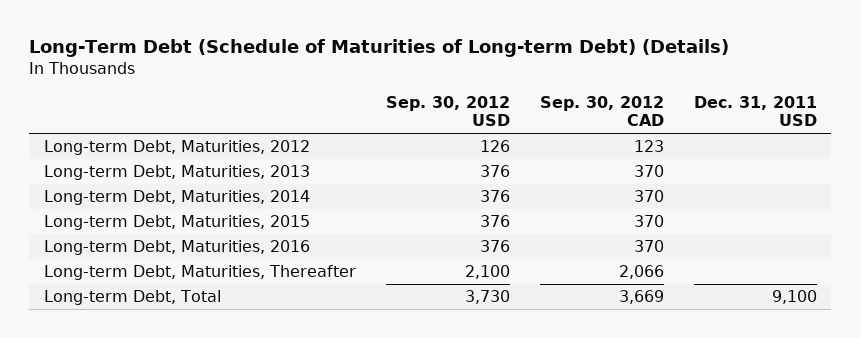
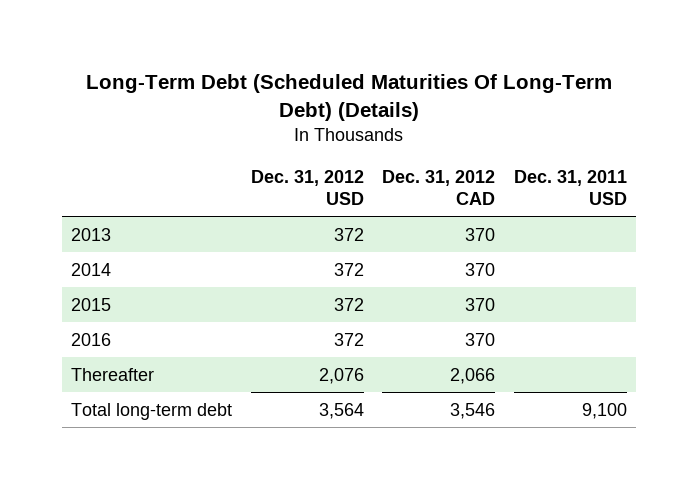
- Long-Term Debt (Schedule of Maturities of Long-term Debt) (Details)
+ Long-Term Debt (Scheduled Maturities Of Long-Term Debt) (Details)
- | Sep. 30, 2012 USD | Sep. 30, 2012 CAD | Dec. 31, 2011 USD
+ | Dec. 31, 2012 USD | Dec. 31, 2012 CAD | Dec. 31, 2011 USD
- Long-term Debt, Maturities, 2012 | 126 | 123 |
- Long-term Debt, Maturities, 2013 | 376 | 370 |
- Long-term Debt, Maturities, 2014 | 376 | 370 |
- Long-term Debt, Maturities, 2015 | 376 | 370 |
- Long-term Debt, Maturities, 2016 | 376 | 370 |
- Long-term Debt, Maturities, Thereafter | 2,100 | 2,066 |
- Long-term Debt, Total | 3,730 | 3,669 | 9,100
+ 2013 | 372 | 370 |
+ 2014 | 372 | 370 |
+ 2015 | 372 | 370 |
+ 2016 | 372 | 370 |
+ Thereafter | 2,076 | 2,066 |
+ Total long-term debt | 3,564 | 3,546 | 9,100

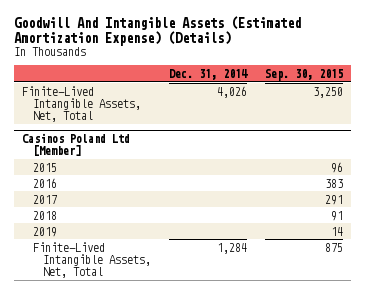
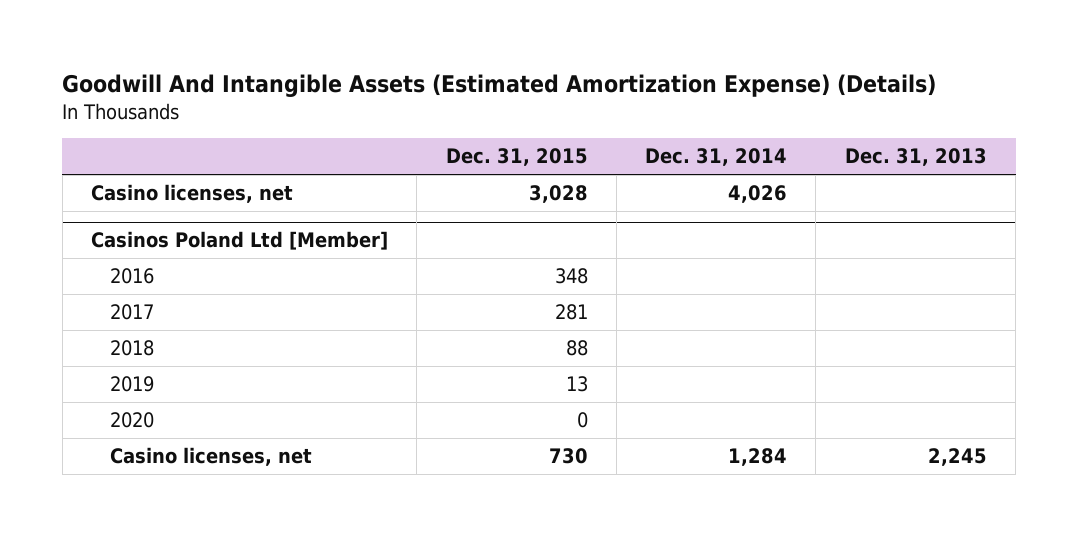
- | Dec. 31, 2014 | Sep. 30, 2015
+ | Dec. 31, 2015 | Dec. 31, 2014 | Dec. 31, 2013
- Finite-Lived Intangible Assets, Net, Total | 4,026 | 3,250
+ Casino licenses, net | 3,028 | 4,026 |
@ Casinos Poland Ltd [Member]
- 2015 | | 96
- Finite-Lived Intangible Assets, Net, Total | 1,284 | 875
+ 2020 | 0 | |
+ Casino licenses, net | 730 | 1,284 | 2,245

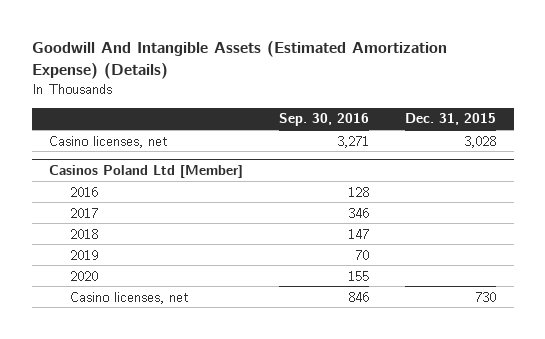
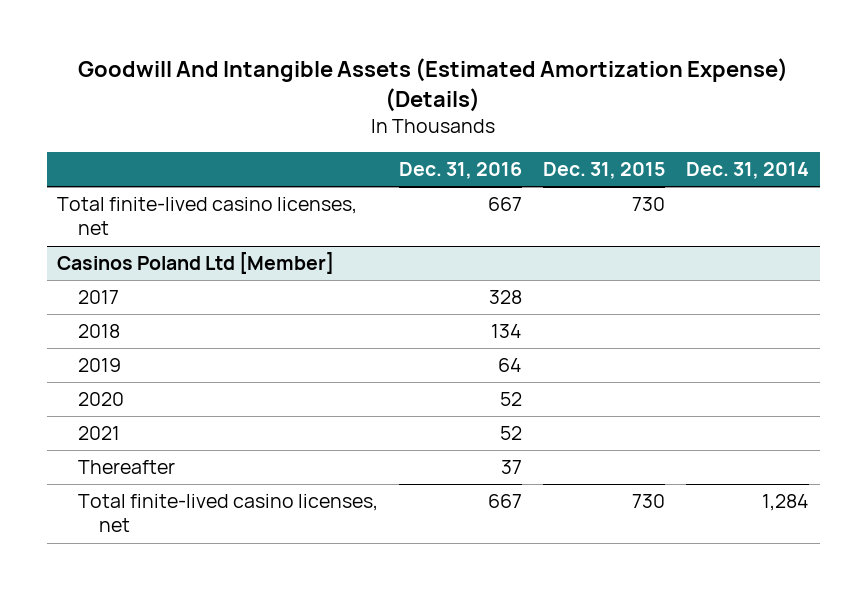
- | Sep. 30, 2016 | Dec. 31, 2015
+ | Dec. 31, 2016 | Dec. 31, 2015 | Dec. 31, 2014
- Casino licenses, net | 3,271 | 3,028
+ Total finite-lived casino licenses, net | 667 | 730 |
@ Casinos Poland Ltd [Member]
- 2016 | 128 |
- Casino licenses, net | 846 | 730
+ 2021 | 52 | |
+ Thereafter | 37 | |
+ Total finite-lived casino licenses, net | 667 | 730 | 1,284

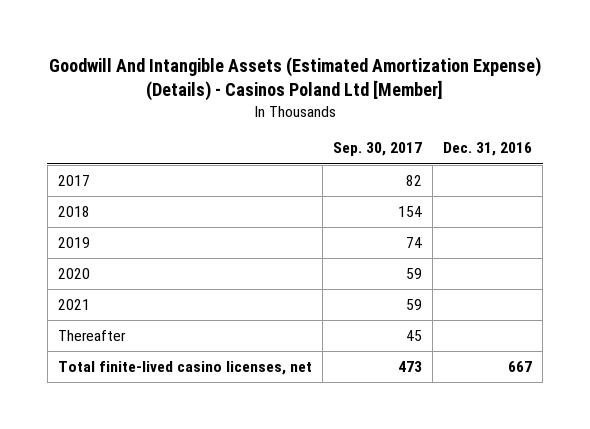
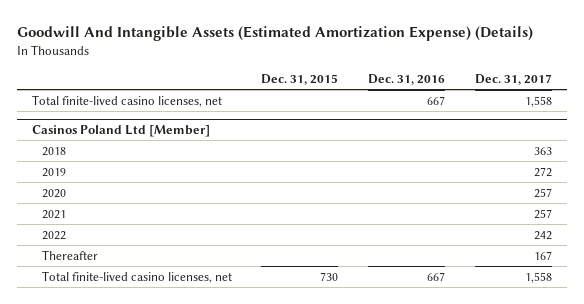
- Goodwill And Intangible Assets (Estimated Amortization Expense) (Details) - Casinos Poland Ltd [Member]
+ Goodwill And Intangible Assets (Estimated Amortization Expense) (Details)
- | Sep. 30, 2017 | Dec. 31, 2016
+ | Dec. 31, 2015 | Dec. 31, 2016 | Dec. 31, 2017
- 2017 | 82 |
- 2018 | 154 |
- 2019 | 74 |
- 2020 | 59 |
- 2021 | 59 |
- Thereafter | 45 |
+ Casinos Poland Ltd [Member]
+ 2018 | | | 363
+ 2019 | | | 272
+ 2020 | | | 257
+ 2021 | | | 257
+ 2022 | | | 242
+ Thereafter | | | 167
+ Total finite-lived casino licenses, net | 730 | 667 | 1,558

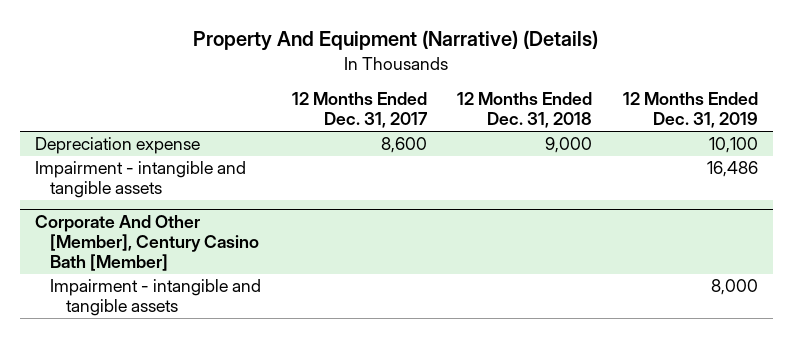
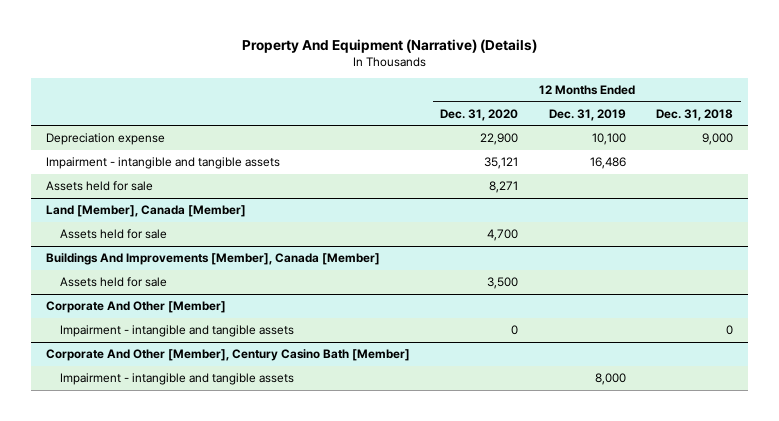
- | 12 Months Ended Dec. 31, 2017 | 12 Months Ended Dec. 31, 2018 | 12 Months Ended Dec. 31, 2019
+ | 12 Months Ended Dec. 31, 2020 | 12 Months Ended Dec. 31, 2019 | 12 Months Ended Dec. 31, 2018
+ Assets held for sale | 8,271 | |
+ Land [Member], Canada [Member]
+ Assets held for sale | 4,700 | |
+ Buildings And Improvements [Member], Canada [Member]
+ Assets held for sale | 3,500 | |
+ Corporate And Other [Member]
+ Impairment - intangible and tangible assets | 0 | | 0

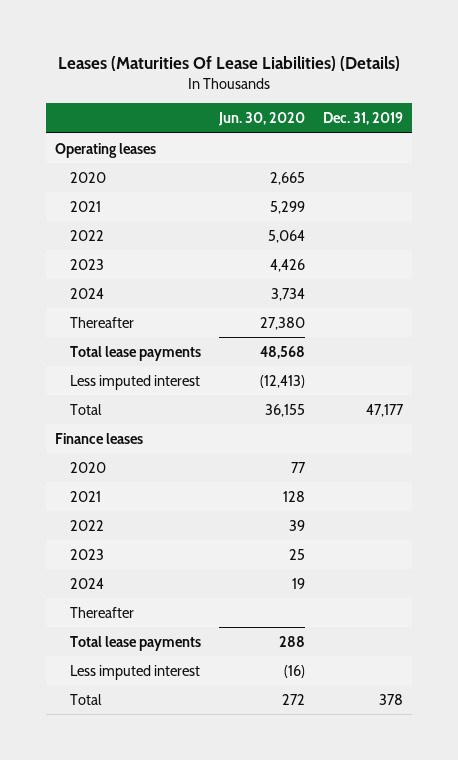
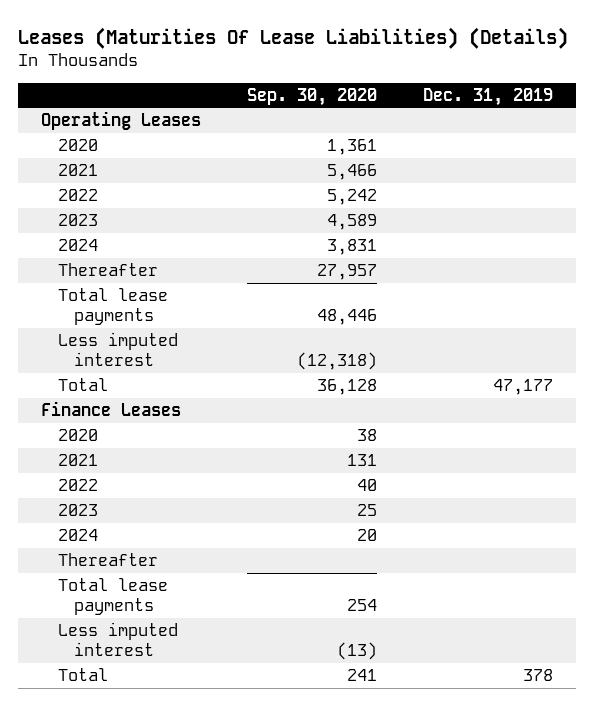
- | Jun. 30, 2020 | Dec. 31, 2019
+ | Sep. 30, 2020 | Dec. 31, 2019
- Operating leases
+ Operating Leases
- Finance leases
+ Finance Leases

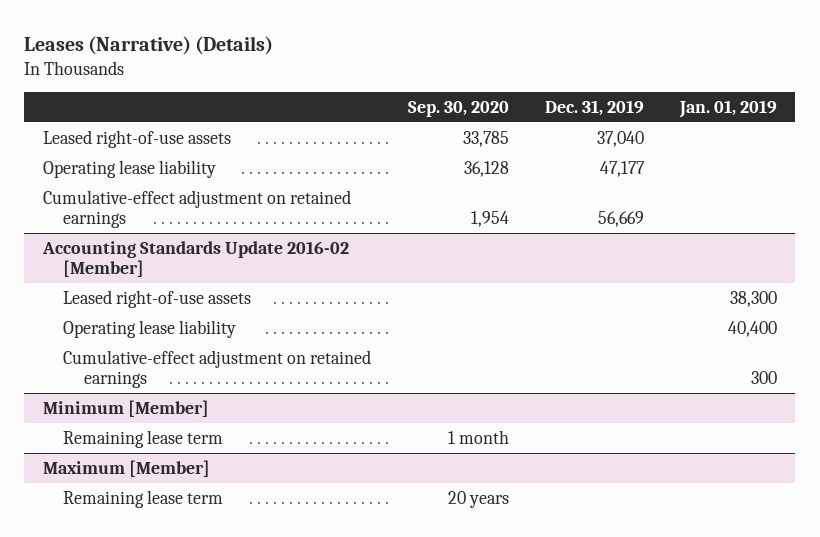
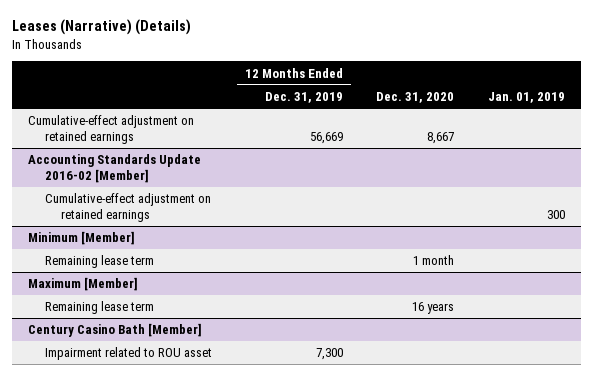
- | Sep. 30, 2020 | Dec. 31, 2019 | Jan. 01, 2019
+ | 12 Months Ended Dec. 31, 2019 | Dec. 31, 2020 | Jan. 01, 2019
- Leased right-of-use assets | 33,785 | 37,040 |
- Operating lease liability | 36,128 | 47,177 |
@ Accounting Standards Update 2016-02 [Member]
- Leased right-of-use assets | | | 38,300
- Operating lease liability | | | 40,400
+ Century Casino Bath [Member]
+ Impairment related to ROU asset | 7,300 | |

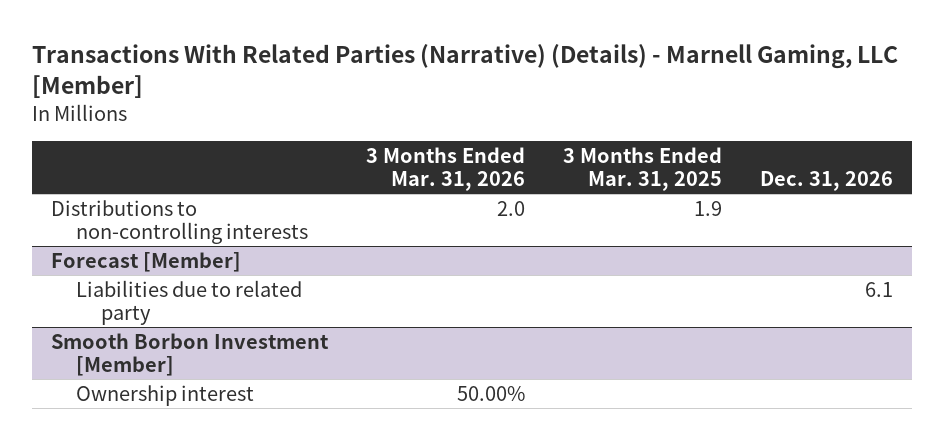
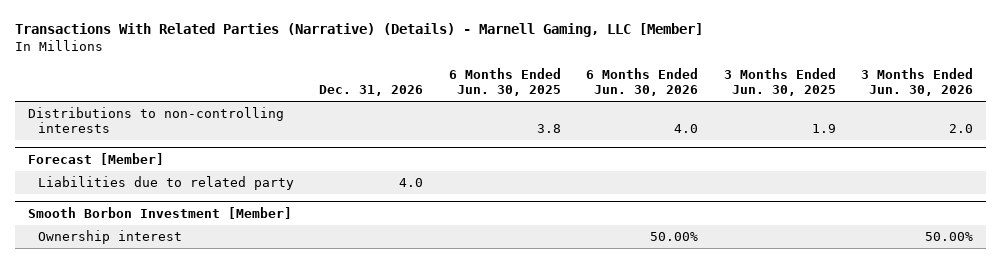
- | 3 Months Ended Mar. 31, 2026 | 3 Months Ended Mar. 31, 2025 | Dec. 31, 2026
+ | Dec. 31, 2026 | 6 Months Ended Jun. 30, 2025 | 6 Months Ended Jun. 30, 2026 | 3 Months Ended Jun. 30, 2025 | 3 Months Ended Jun. 30, 2026
@ Forecast [Member]
- Liabilities due to related party | | | 6.1
+ Liabilities due to related party | 4.0 | | | |

